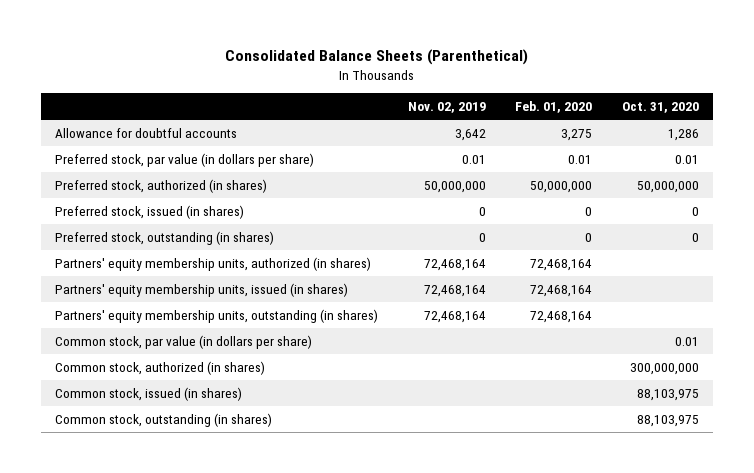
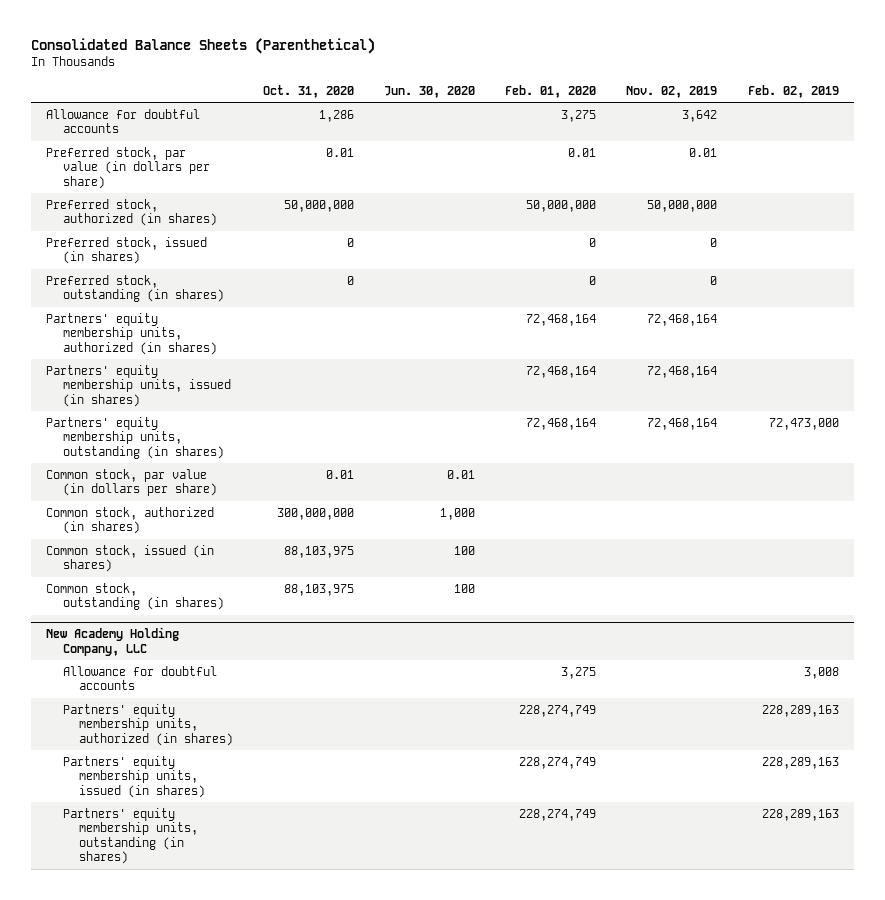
- | Nov. 02, 2019 | Feb. 01, 2020 | Oct. 31, 2020
+ | Oct. 31, 2020 | Jun. 30, 2020 | Feb. 01, 2020 | Nov. 02, 2019 | Feb. 02, 2019
+ New Academy Holding Company, LLC
+ Allowance for doubtful accounts | | | 3,275 | | 3,008
+ Partners' equity membership units, authorized (in shares) | | | 228,274,749 | | 228,289,163
+ Partners' equity membership units, issued (in shares) | | | 228,274,749 | | 228,289,163
+ Partners' equity membership units, outstanding (in shares) | | | 228,274,749 | | 228,289,163

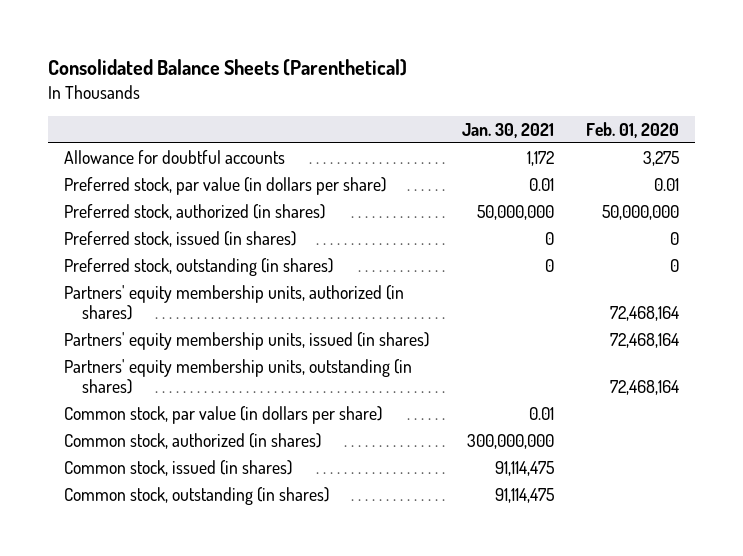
- | Oct. 31, 2020 | Jun. 30, 2020 | Feb. 01, 2020 | Nov. 02, 2019 | Feb. 02, 2019
+ | Jan. 30, 2021 | Feb. 01, 2020
- New Academy Holding Company, LLC
- Allowance for doubtful accounts | | | 3,275 | | 3,008
- Partners' equity membership units, authorized (in shares) | | | 228,274,749 | | 228,289,163
- Partners' equity membership units, issued (in shares) | | | 228,274,749 | | 228,289,163
- Partners' equity membership units, outstanding (in shares) | | | 228,274,749 | | 228,289,163

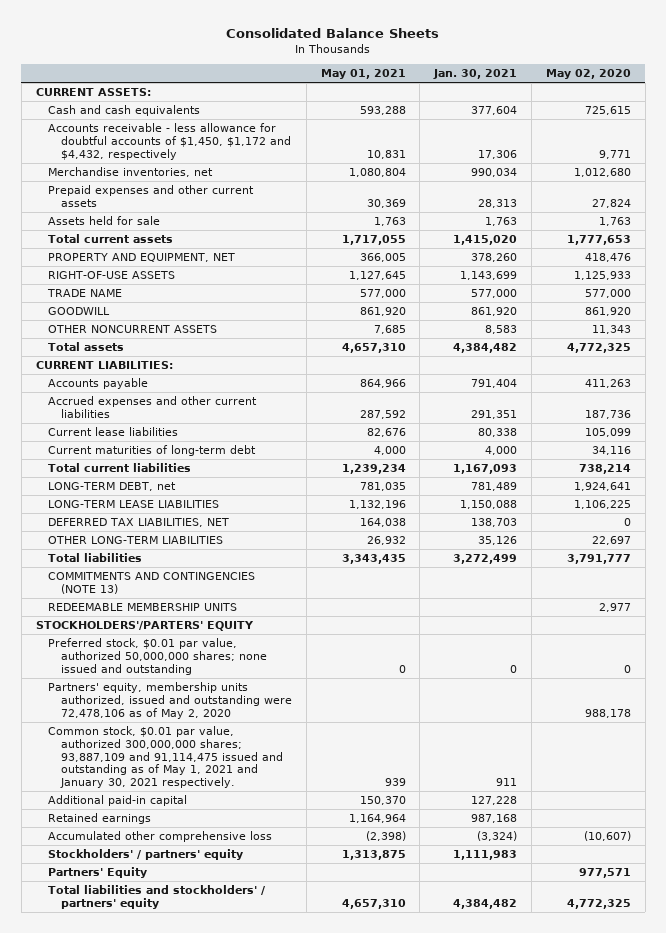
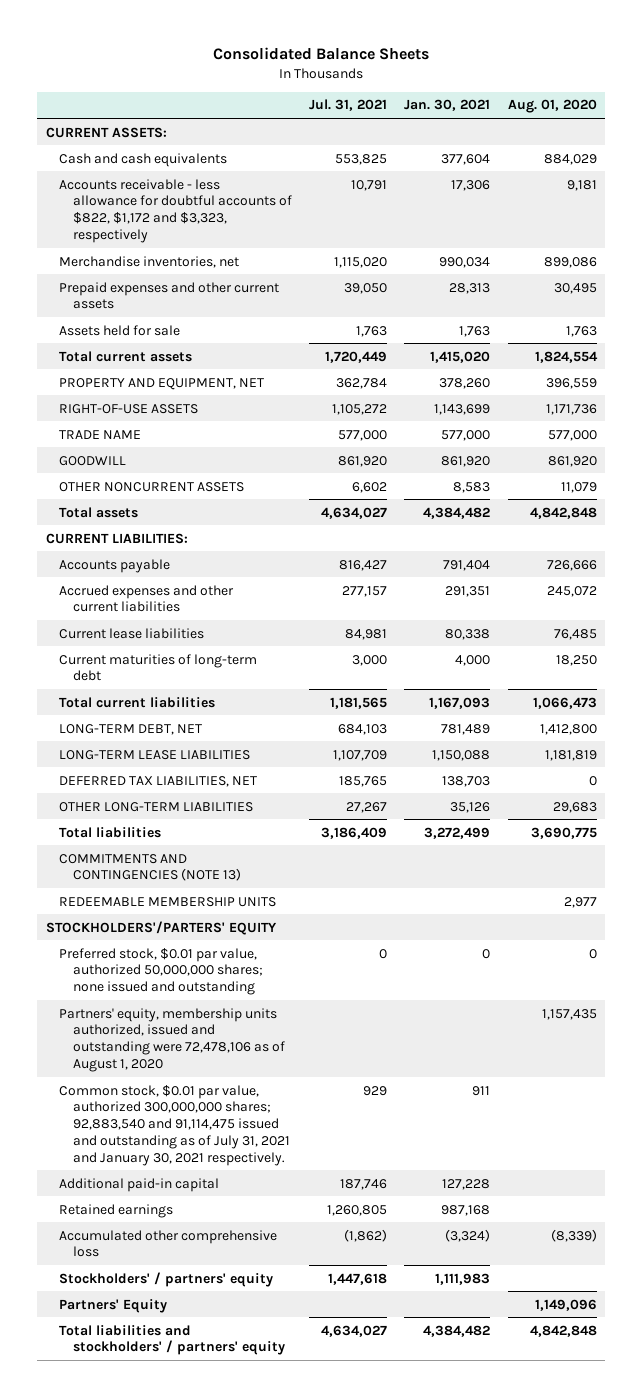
- | May 01, 2021 | Jan. 30, 2021 | May 02, 2020
+ | Jul. 31, 2021 | Jan. 30, 2021 | Aug. 01, 2020
- Accounts receivable - less allowance for doubtful accounts of $1,450, $1,172 and $4,432, respectively | 10,831 | 17,306 | 9,771
+ Accounts receivable - less allowance for doubtful accounts of $822, $1,172 and $3,323, respectively | 10,791 | 17,306 | 9,181
- LONG-TERM DEBT, net | 781,035 | 781,489 | 1,924,641
+ LONG-TERM DEBT, NET | 684,103 | 781,489 | 1,412,800
- Partners' equity, membership units authorized, issued and outstanding were 72,478,106 as of May 2, 2020 | | | 988,178
- Common stock, $0.01 par value, authorized 300,000,000 shares; 93,887,109 and 91,114,475 issued and outstanding as of May 1, 2021 and January 30, 2021 respectively. | 939 | 911 |
+ Partners' equity, membership units authorized, issued and outstanding were 72,478,106 as of August 1, 2020 | | | 1,157,435
+ Common stock, $0.01 par value, authorized 300,000,000 shares; 92,883,540 and 91,114,475 issued and outstanding as of July 31, 2021 and January 30, 2021 respectively. | 929 | 911 |

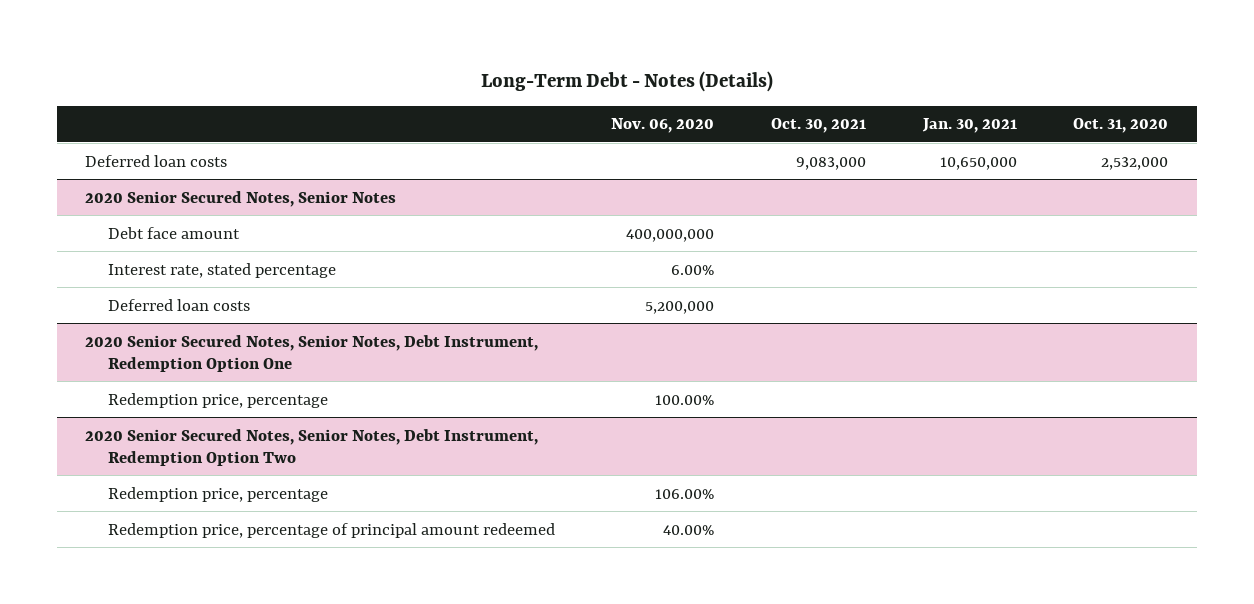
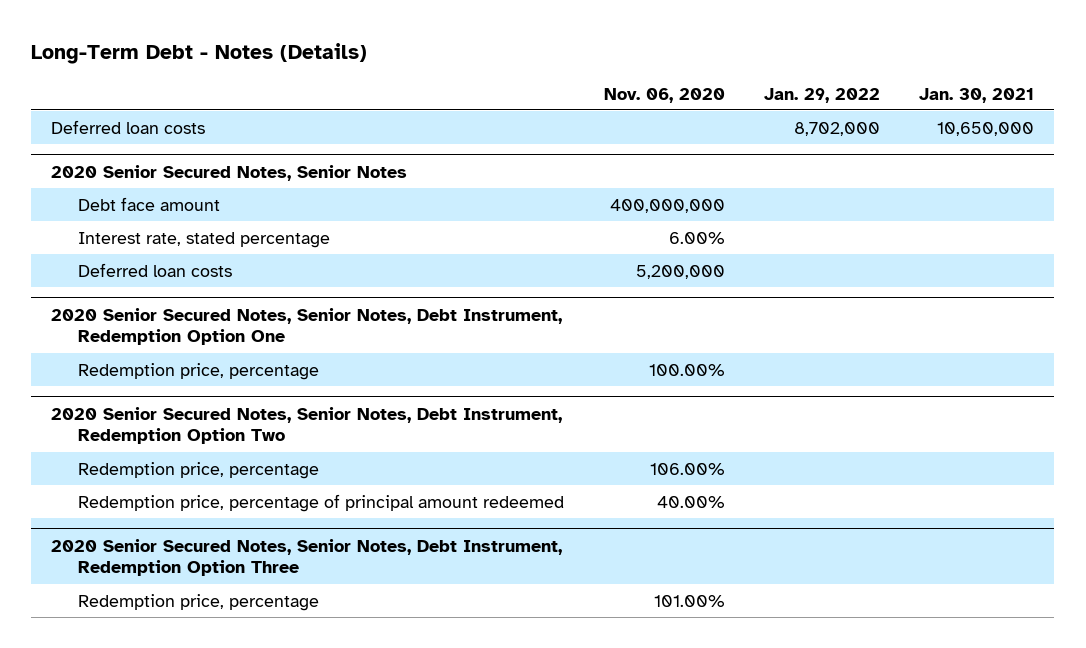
- | Nov. 06, 2020 | Oct. 30, 2021 | Jan. 30, 2021 | Oct. 31, 2020
+ | Nov. 06, 2020 | Jan. 29, 2022 | Jan. 30, 2021
+ 2020 Senior Secured Notes, Senior Notes, Debt Instrument, Redemption Option Three
+ Redemption price, percentage | 101.00% | |

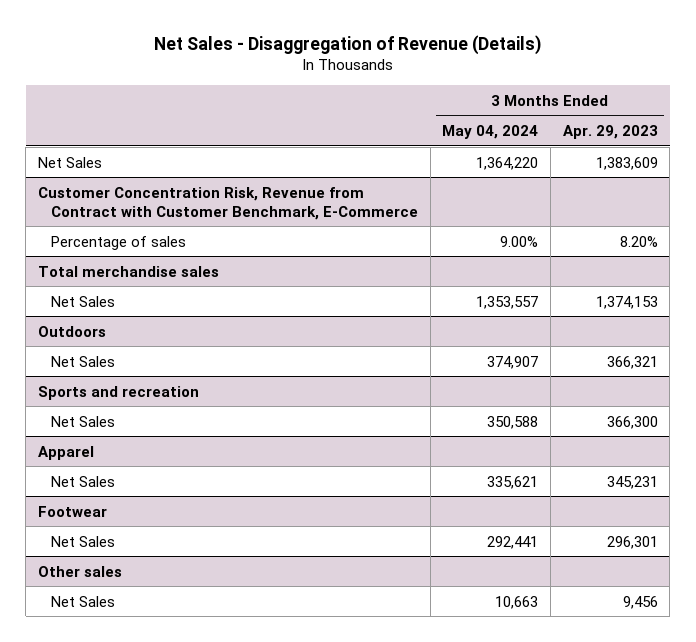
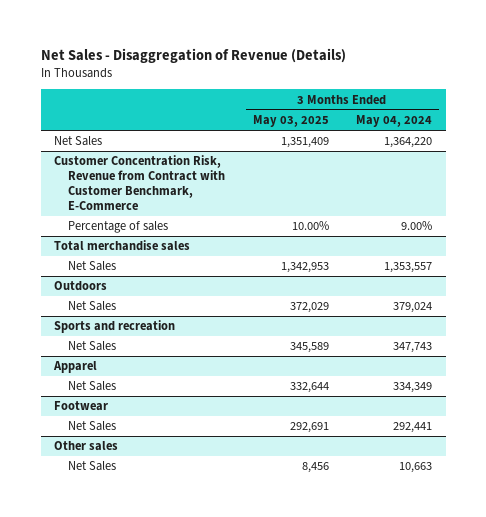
- | 3 Months Ended May 04, 2024 | 3 Months Ended Apr. 29, 2023
+ | 3 Months Ended May 03, 2025 | 3 Months Ended May 04, 2024
@ Outdoors
- Net Sales | 374,907 | 366,321
+ Net Sales | 372,029 | 379,024
@ Sports and recreation
- Net Sales | 350,588 | 366,300
+ Net Sales | 345,589 | 347,743
@ Apparel
- Net Sales | 335,621 | 345,231
+ Net Sales | 332,644 | 334,349

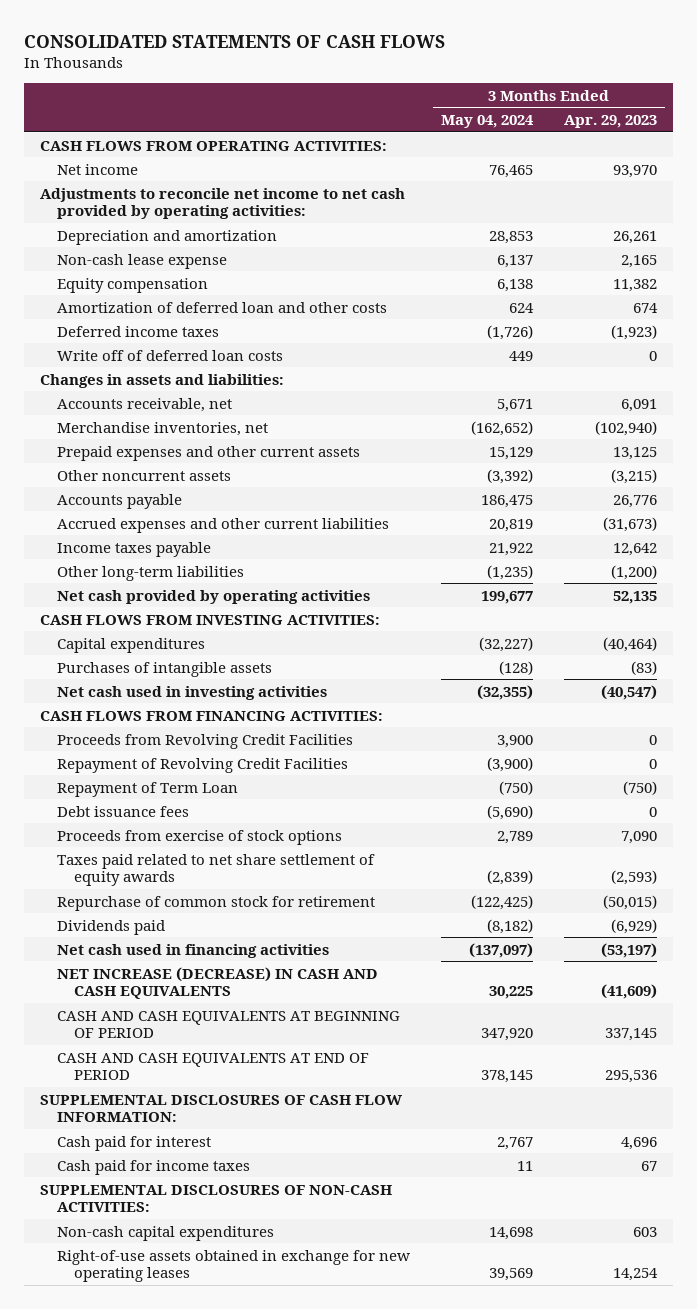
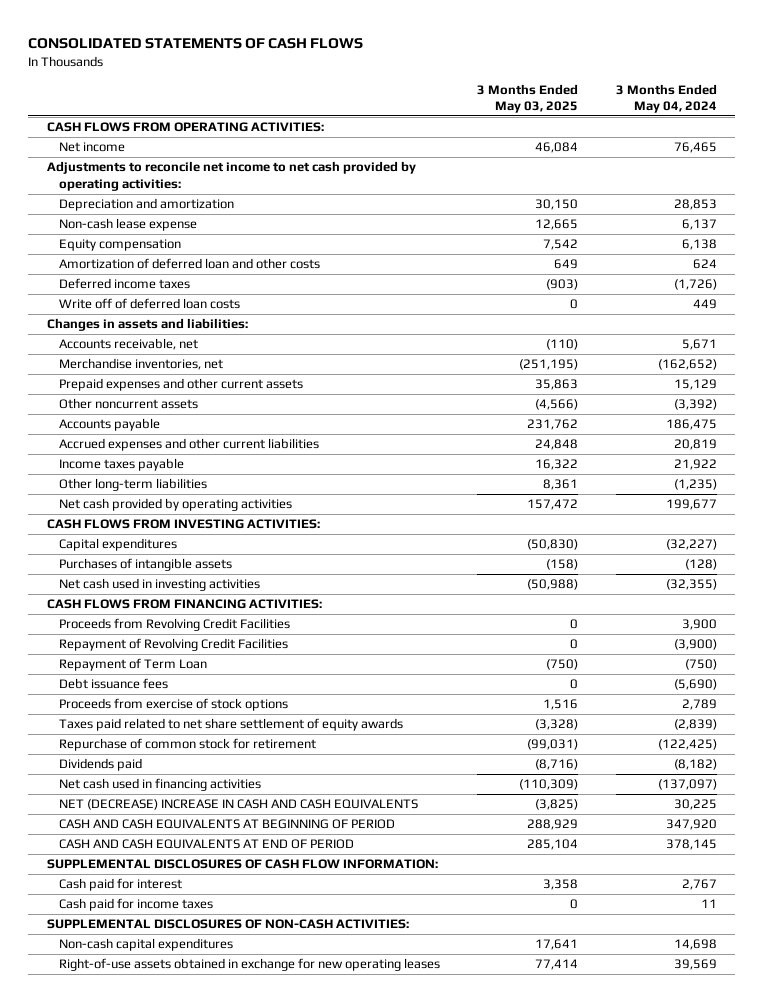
- | 3 Months Ended May 04, 2024 | 3 Months Ended Apr. 29, 2023
+ | 3 Months Ended May 03, 2025 | 3 Months Ended May 04, 2024
- NET INCREASE (DECREASE) IN CASH AND CASH EQUIVALENTS | 30,225 | (41,609)
+ NET (DECREASE) INCREASE IN CASH AND CASH EQUIVALENTS | (3,825) | 30,225

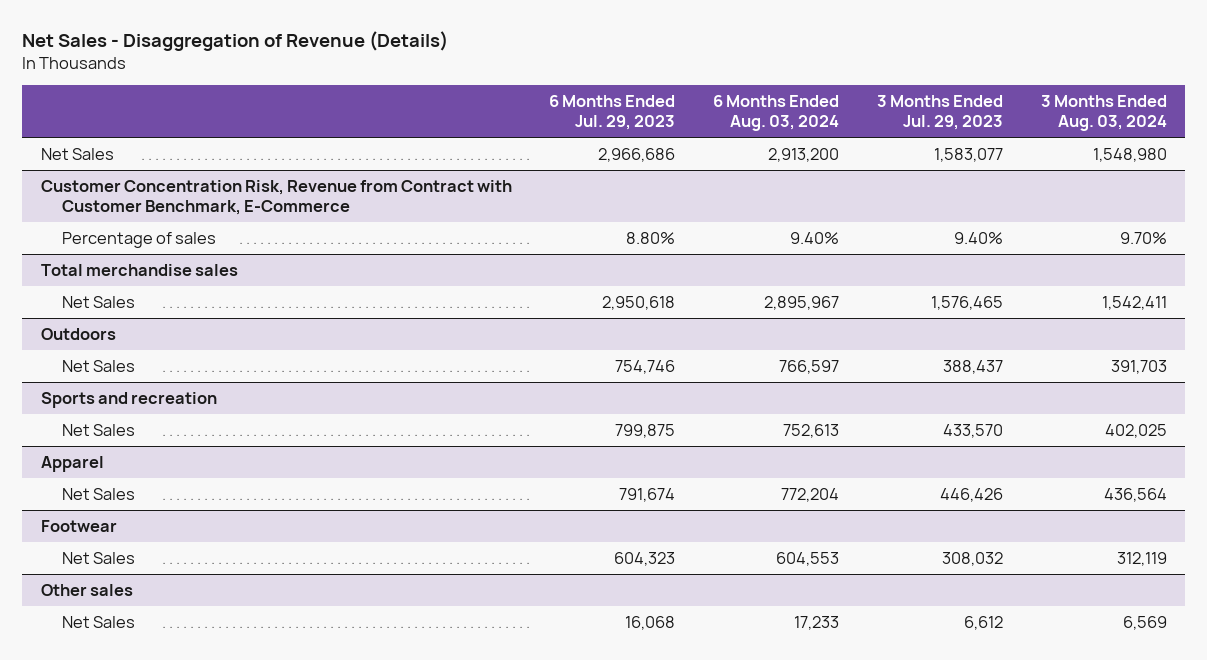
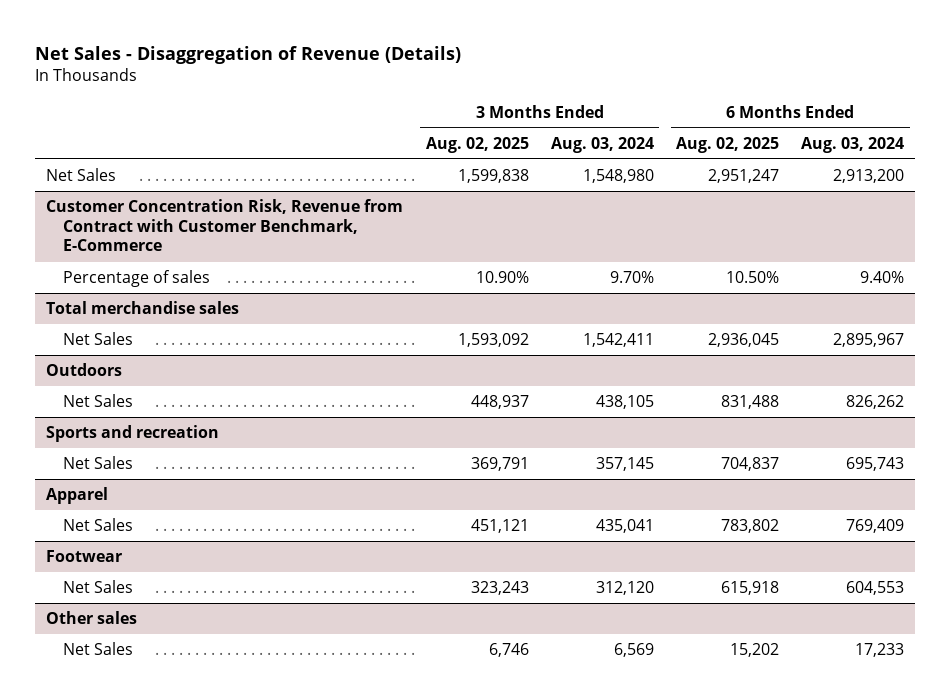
- | 6 Months Ended Jul. 29, 2023 | 6 Months Ended Aug. 03, 2024 | 3 Months Ended Jul. 29, 2023 | 3 Months Ended Aug. 03, 2024
+ | 3 Months Ended Aug. 02, 2025 | 3 Months Ended Aug. 03, 2024 | 6 Months Ended Aug. 02, 2025 | 6 Months Ended Aug. 03, 2024
@ Outdoors
- Net Sales | 754,746 | 766,597 | 388,437 | 391,703
+ Net Sales | 448,937 | 438,105 | 831,488 | 826,262
@ Sports and recreation
- Net Sales | 799,875 | 752,613 | 433,570 | 402,025
+ Net Sales | 369,791 | 357,145 | 704,837 | 695,743
@ Apparel
- Net Sales | 791,674 | 772,204 | 446,426 | 436,564
+ Net Sales | 451,121 | 435,041 | 783,802 | 769,409
@ Footwear
- Net Sales | 604,323 | 604,553 | 308,032 | 312,119
+ Net Sales | 323,243 | 312,120 | 615,918 | 604,553

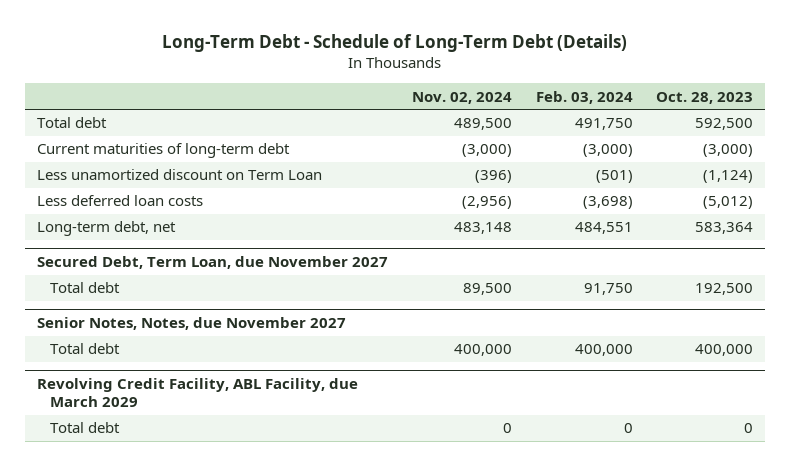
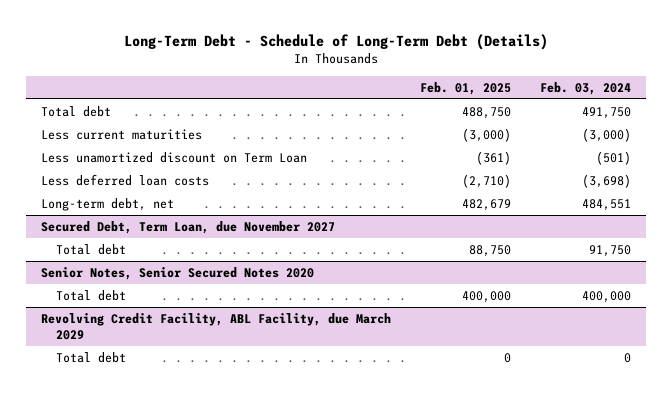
- | Nov. 02, 2024 | Feb. 03, 2024 | Oct. 28, 2023
+ | Feb. 01, 2025 | Feb. 03, 2024
- Current maturities of long-term debt | (3,000) | (3,000) | (3,000)
+ Less current maturities | (3,000) | (3,000)
- Senior Notes, Notes, due November 2027
+ Senior Notes, Senior Secured Notes 2020

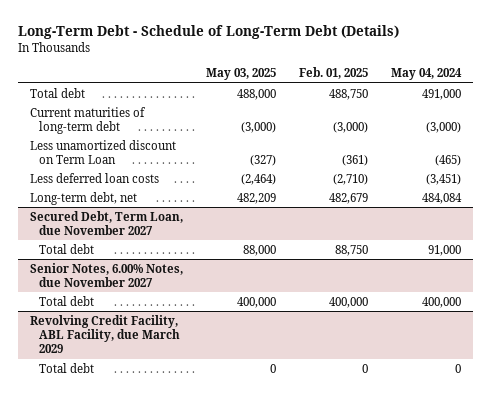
- | Feb. 01, 2025 | Feb. 03, 2024
+ | May 03, 2025 | Feb. 01, 2025 | May 04, 2024
- Less current maturities | (3,000) | (3,000)
+ Current maturities of long-term debt | (3,000) | (3,000) | (3,000)
- Senior Notes, Senior Secured Notes 2020
+ Senior Notes, 6.00% Notes, due November 2027

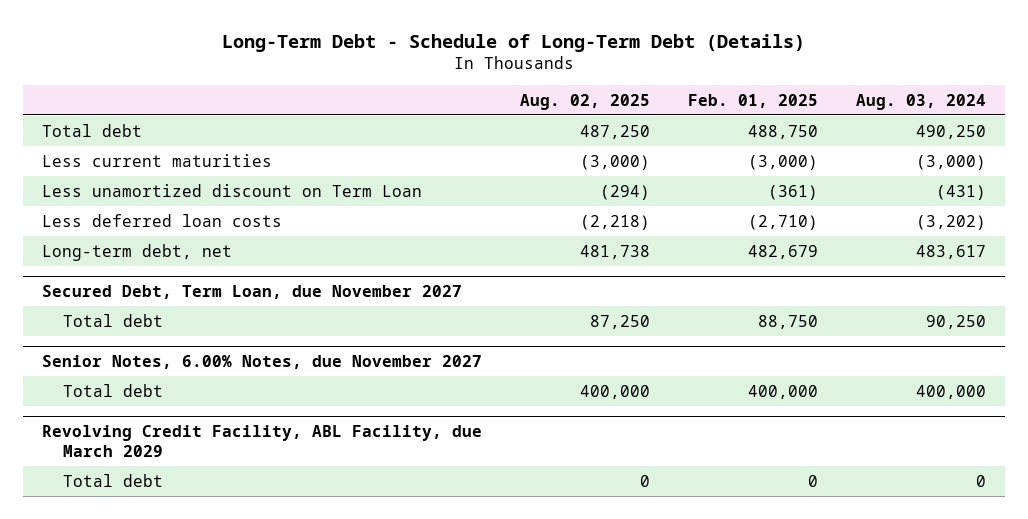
- | May 03, 2025 | Feb. 01, 2025 | May 04, 2024
+ | Aug. 02, 2025 | Feb. 01, 2025 | Aug. 03, 2024
- Current maturities of long-term debt | (3,000) | (3,000) | (3,000)
+ Less current maturities | (3,000) | (3,000) | (3,000)

